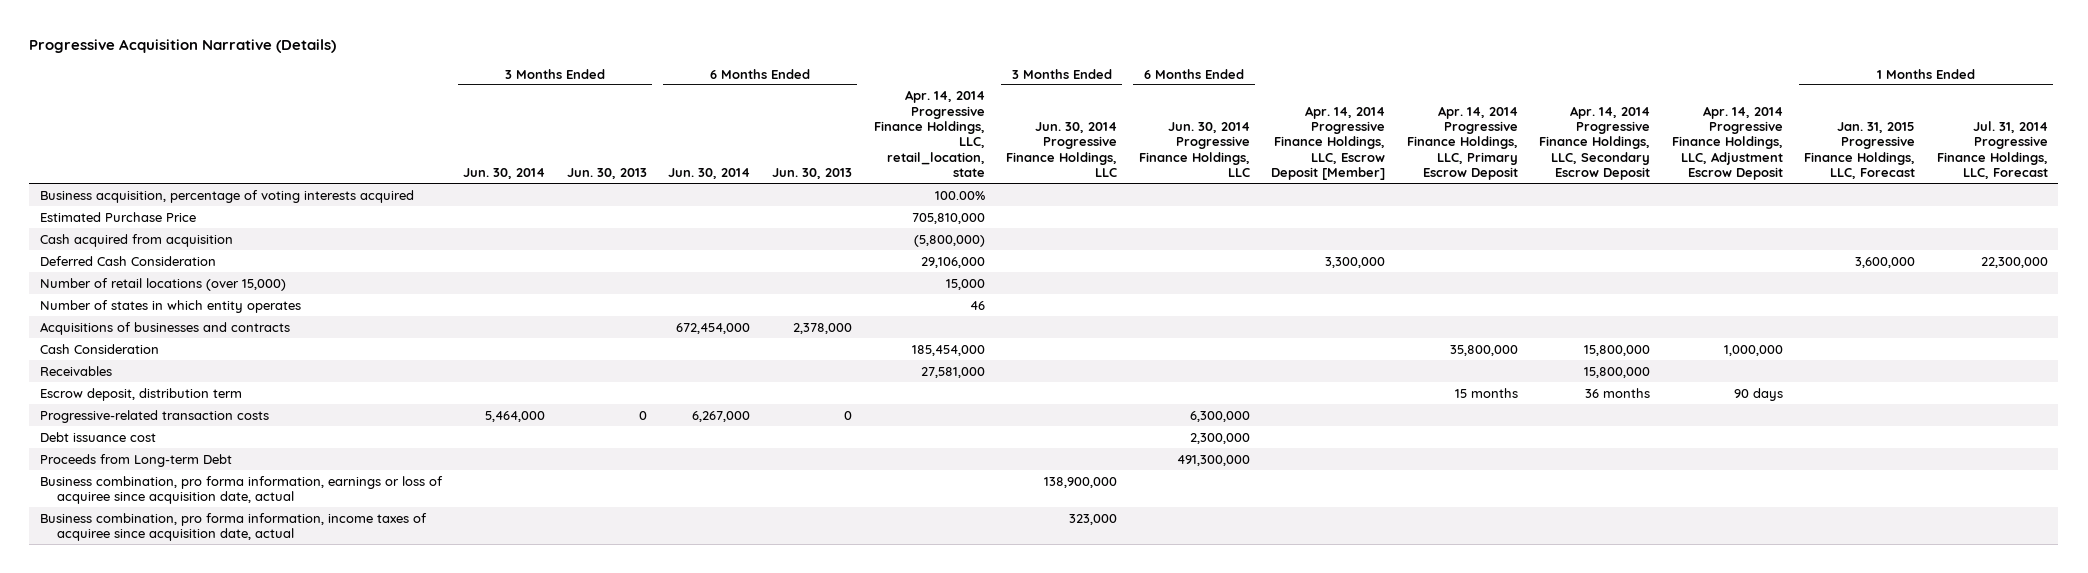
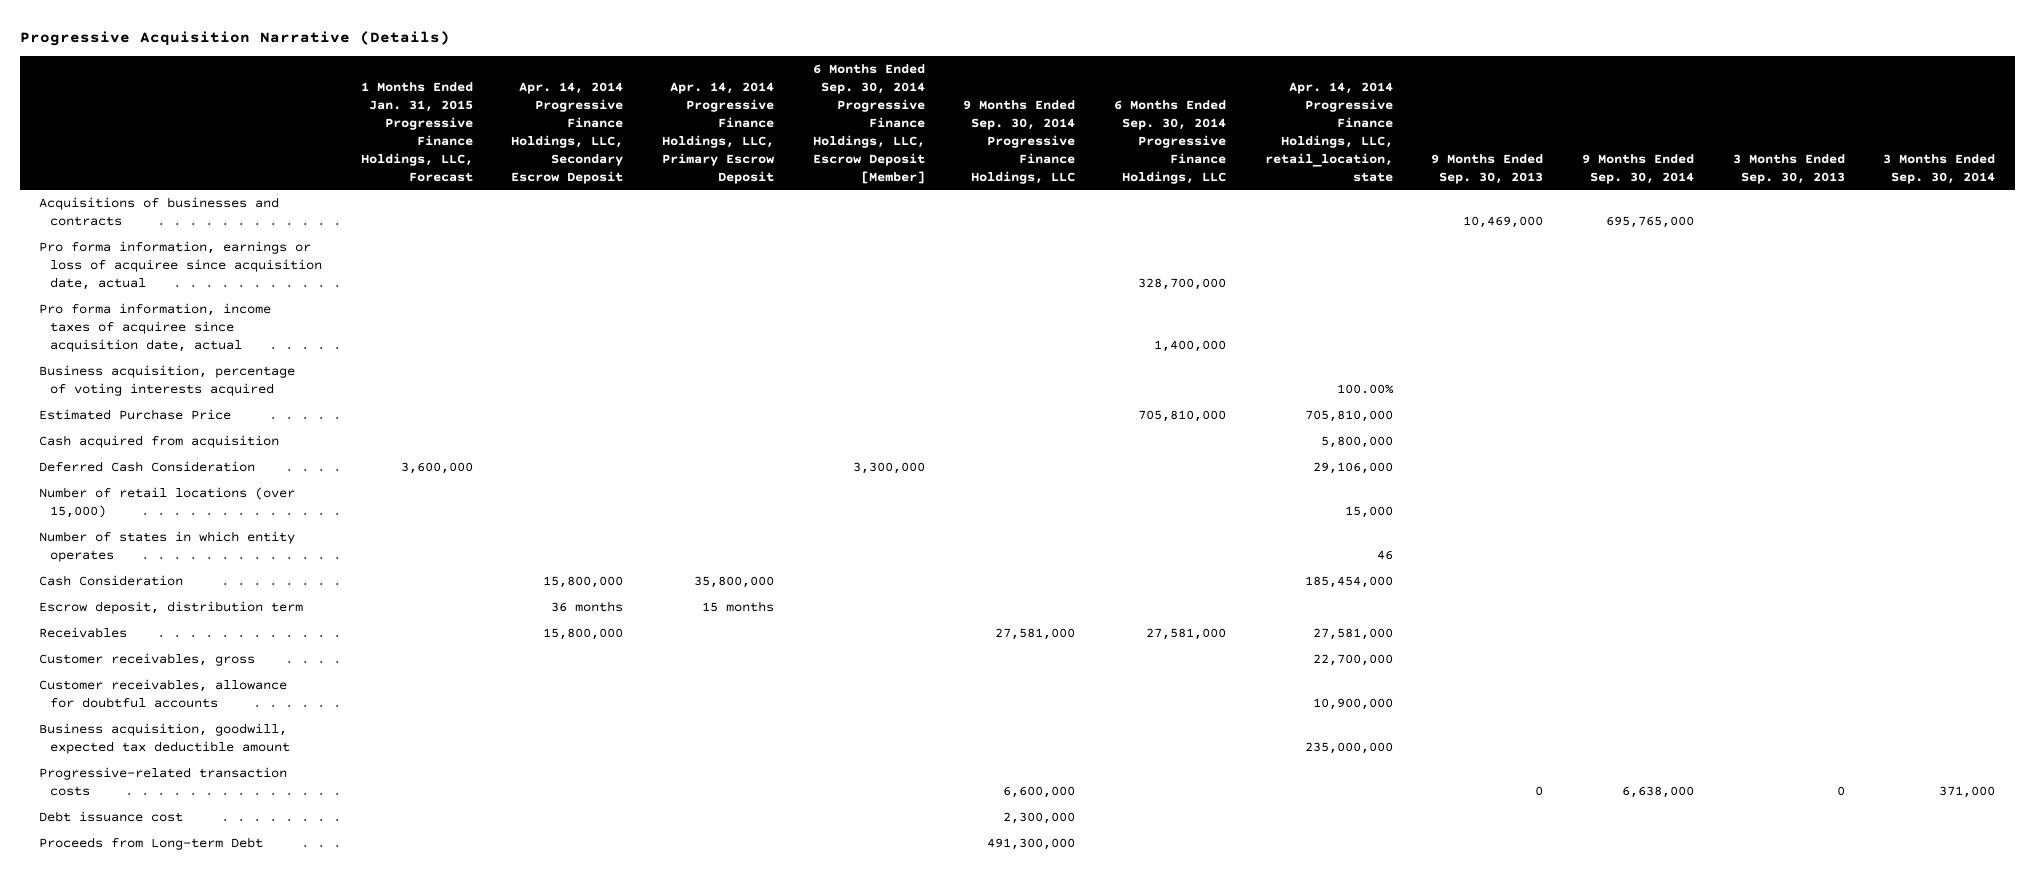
- | 3 Months Ended Jun. 30, 2014 | 3 Months Ended Jun. 30, 2013 | 6 Months Ended Jun. 30, 2014 | 6 Months Ended Jun. 30, 2013 | Apr. 14, 2014 Progressive Finance Holdings, LLC, retail_location, state | 3 Months Ended Jun. 30, 2014 Progressive Finance Holdings, LLC | 6 Months Ended Jun. 30, 2014 Progressive Finance Holdings, LLC | Apr. 14, 2014 Progressive Finance Holdings, LLC, Escrow Deposit [Member] | Apr. 14, 2014 Progressive Finance Holdings, LLC, Primary Escrow Deposit | Apr. 14, 2014 Progressive Finance Holdings, LLC, Secondary Escrow Deposit | Apr. 14, 2014 Progressive Finance Holdings, LLC, Adjustment Escrow Deposit | 1 Months Ended Jan. 31, 2015 Progressive Finance Holdings, LLC, Forecast | 1 Months Ended Jul. 31, 2014 Progressive Finance Holdings, LLC, Forecast
+ | 1 Months Ended Jan. 31, 2015 Progressive Finance Holdings, LLC, Forecast | Apr. 14, 2014 Progressive Finance Holdings, LLC, Secondary Escrow Deposit | Apr. 14, 2014 Progressive Finance Holdings, LLC, Primary Escrow Deposit | 6 Months Ended Sep. 30, 2014 Progressive Finance Holdings, LLC, Escrow Deposit [Member] | 9 Months Ended Sep. 30, 2014 Progressive Finance Holdings, LLC | 6 Months Ended Sep. 30, 2014 Progressive Finance Holdings, LLC | Apr. 14, 2014 Progressive Finance Holdings, LLC, retail_location, state | 9 Months Ended Sep. 30, 2013 | 9 Months Ended Sep. 30, 2014 | 3 Months Ended Sep. 30, 2013 | 3 Months Ended Sep. 30, 2014
moved up: Acquisitions of businesses and contracts | | | | | | | | 10,469,000 | 695,765,000 | |
+ Pro forma information, earnings or loss of acquiree since acquisition date, actual | | | | | | 328,700,000 | | | | |
+ Pro forma information, income taxes of acquiree since acquisition date, actual | | | | | | 1,400,000 | | | | |
- Cash acquired from acquisition | | | | | (5,800,000) | | | | | | | |
+ Cash acquired from acquisition | | | | | | | 5,800,000 | | | |
moved down: Receivables | | 15,800,000 | | | 27,581,000 | 27,581,000 | 27,581,000 | | | |
+ Customer receivables, gross | | | | | | | 22,700,000 | | | |
+ Customer receivables, allowance for doubtful accounts | | | | | | | 10,900,000 | | | |
+ Business acquisition, goodwill, expected tax deductible amount | | | | | | | 235,000,000 | | | |
- Business combination, pro forma information, earnings or loss of acquiree since acquisition date, actual | | | | | | 138,900,000 | | | | | | |
- Business combination, pro forma information, income taxes of acquiree since acquisition date, actual | | | | | | 323,000 | | | | | | |

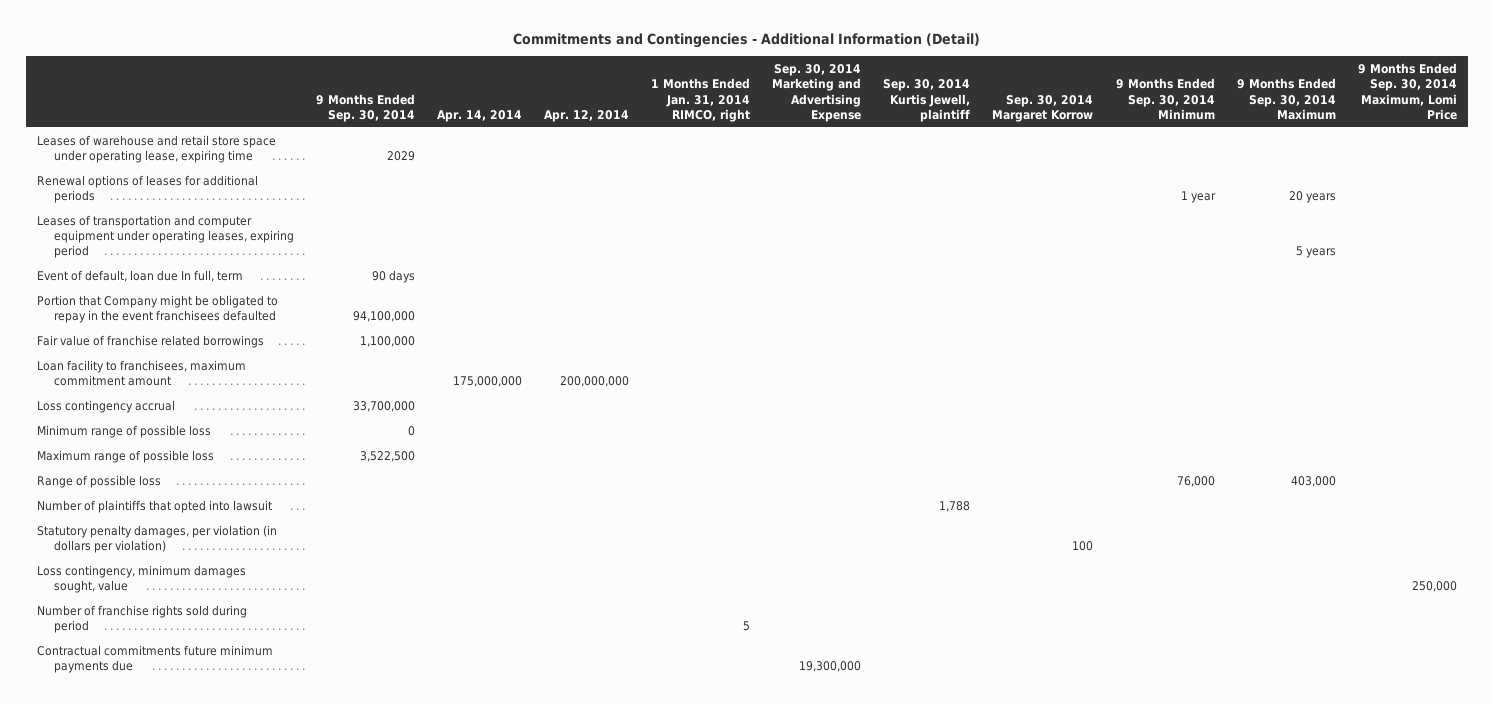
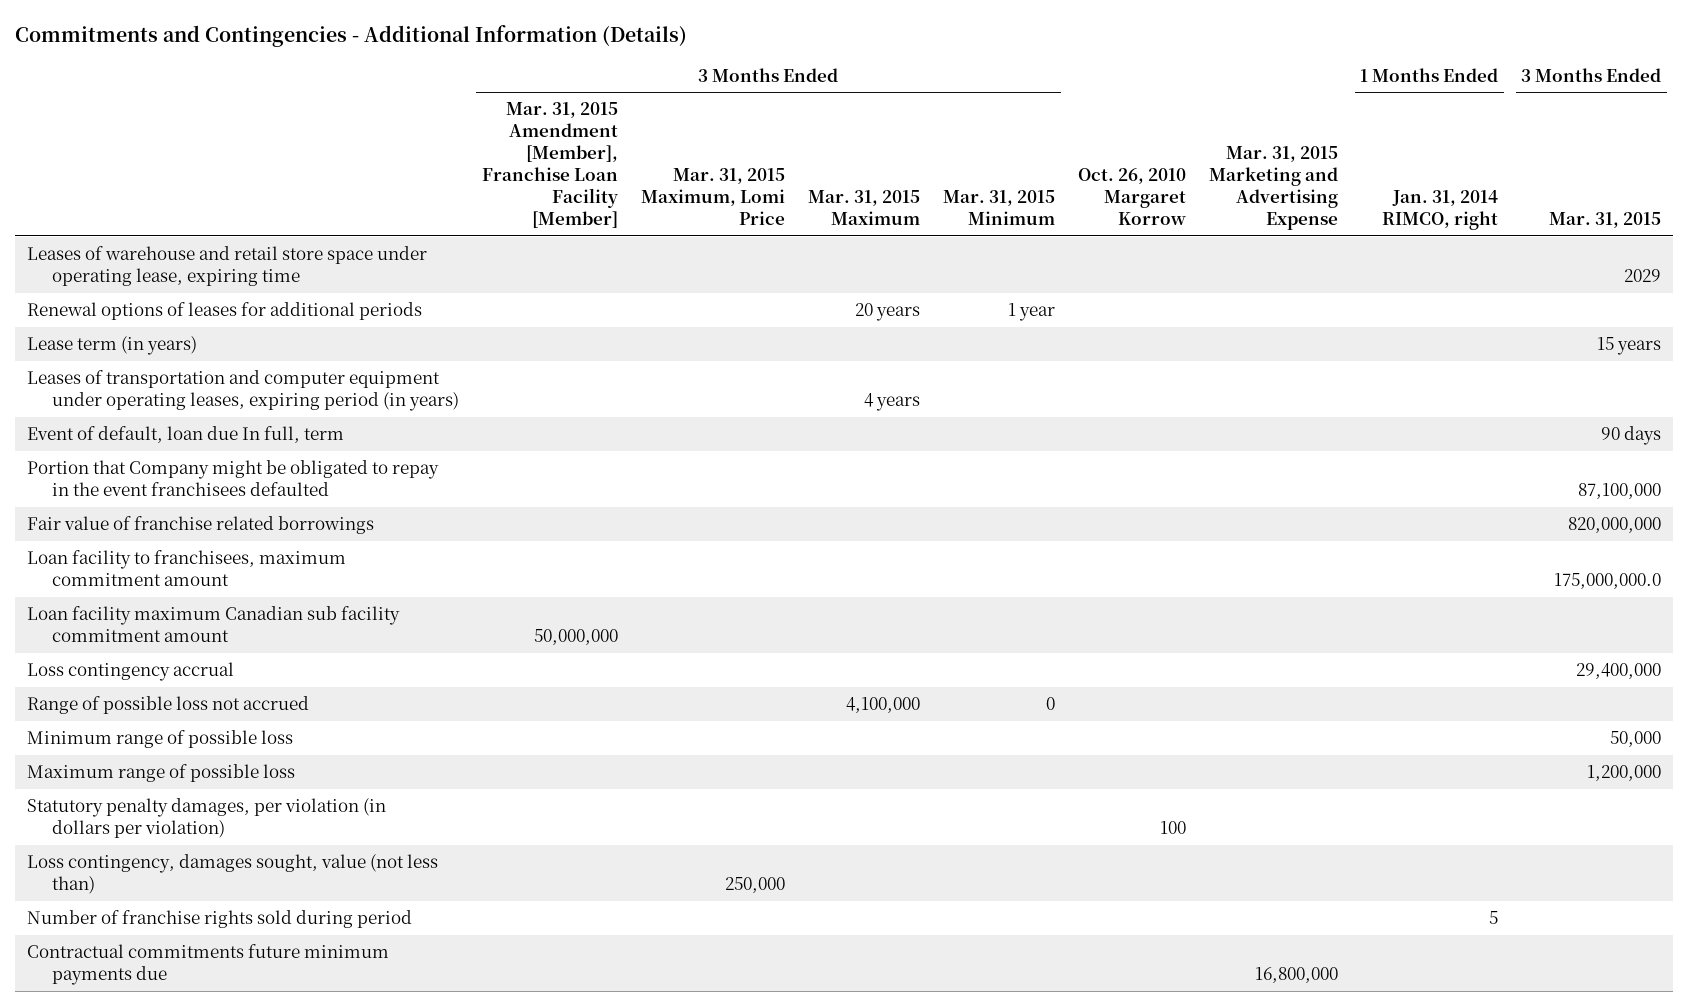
- Commitments and Contingencies - Additional Information (Detail)
+ Commitments and Contingencies - Additional Information (Details)
- | 9 Months Ended Sep. 30, 2014 | Apr. 14, 2014 | Apr. 12, 2014 | 1 Months Ended Jan. 31, 2014 RIMCO, right | Sep. 30, 2014 Marketing and Advertising Expense | Sep. 30, 2014 Kurtis Jewell, plaintiff | Sep. 30, 2014 Margaret Korrow | 9 Months Ended Sep. 30, 2014 Minimum | 9 Months Ended Sep. 30, 2014 Maximum | 9 Months Ended Sep. 30, 2014 Maximum, Lomi Price
+ | 3 Months Ended Mar. 31, 2015 Amendment [Member], Franchise Loan Facility [Member] | 3 Months Ended Mar. 31, 2015 Maximum, Lomi Price | 3 Months Ended Mar. 31, 2015 Maximum | 3 Months Ended Mar. 31, 2015 Minimum | Oct. 26, 2010 Margaret Korrow | Mar. 31, 2015 Marketing and Advertising Expense | 1 Months Ended Jan. 31, 2014 RIMCO, right | 3 Months Ended Mar. 31, 2015
- Leases of transportation and computer equipment under operating leases, expiring period | | | | | | | | | 5 years |
+ Lease term (in years) | | | | | | | | 15 years
+ Leases of transportation and computer equipment under operating leases, expiring period (in years) | | | 4 years | | | | |
+ Loan facility maximum Canadian sub facility commitment amount | 50,000,000 | | | | | | |
+ Range of possible loss not accrued | | | 4,100,000 | 0 | | | |
- Range of possible loss | | | | | | | | 76,000 | 403,000 |
- Number of plaintiffs that opted into lawsuit | | | | | | 1,788 | | | |
- Loss contingency, minimum damages sought, value | | | | | | | | | | 250,000
+ Loss contingency, damages sought, value (not less than) | | 250,000 | | | | | |

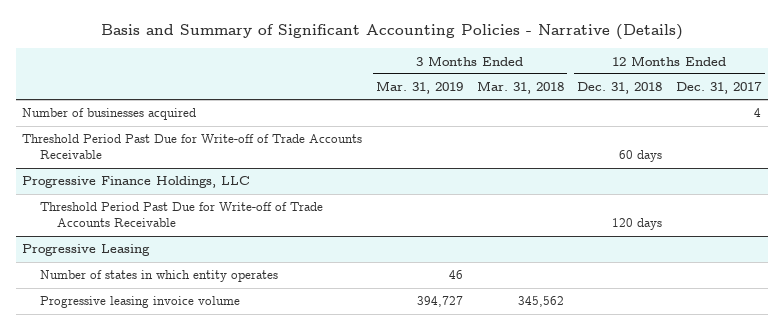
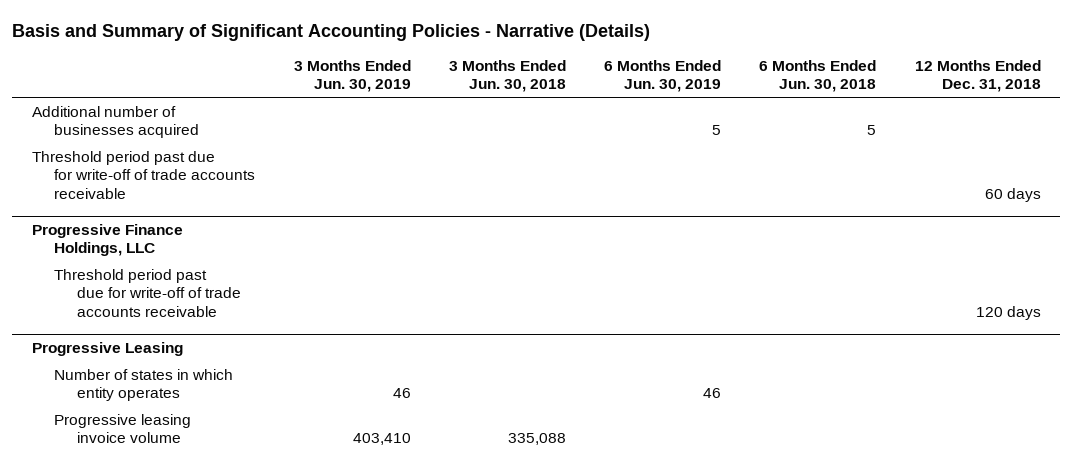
- | 3 Months Ended Mar. 31, 2019 | 3 Months Ended Mar. 31, 2018 | 12 Months Ended Dec. 31, 2018 | 12 Months Ended Dec. 31, 2017
+ | 3 Months Ended Jun. 30, 2019 | 3 Months Ended Jun. 30, 2018 | 6 Months Ended Jun. 30, 2019 | 6 Months Ended Jun. 30, 2018 | 12 Months Ended Dec. 31, 2018
- Number of businesses acquired | | | | 4
- Threshold Period Past Due for Write-off of Trade Accounts Receivable | | | 60 days |
+ Additional number of businesses acquired | | | 5 | 5 |
+ Threshold period past due for write-off of trade accounts receivable | | | | | 60 days
@ Progressive Finance Holdings, LLC
- Threshold Period Past Due for Write-off of Trade Accounts Receivable | | | 120 days |
+ Threshold period past due for write-off of trade accounts receivable | | | | | 120 days

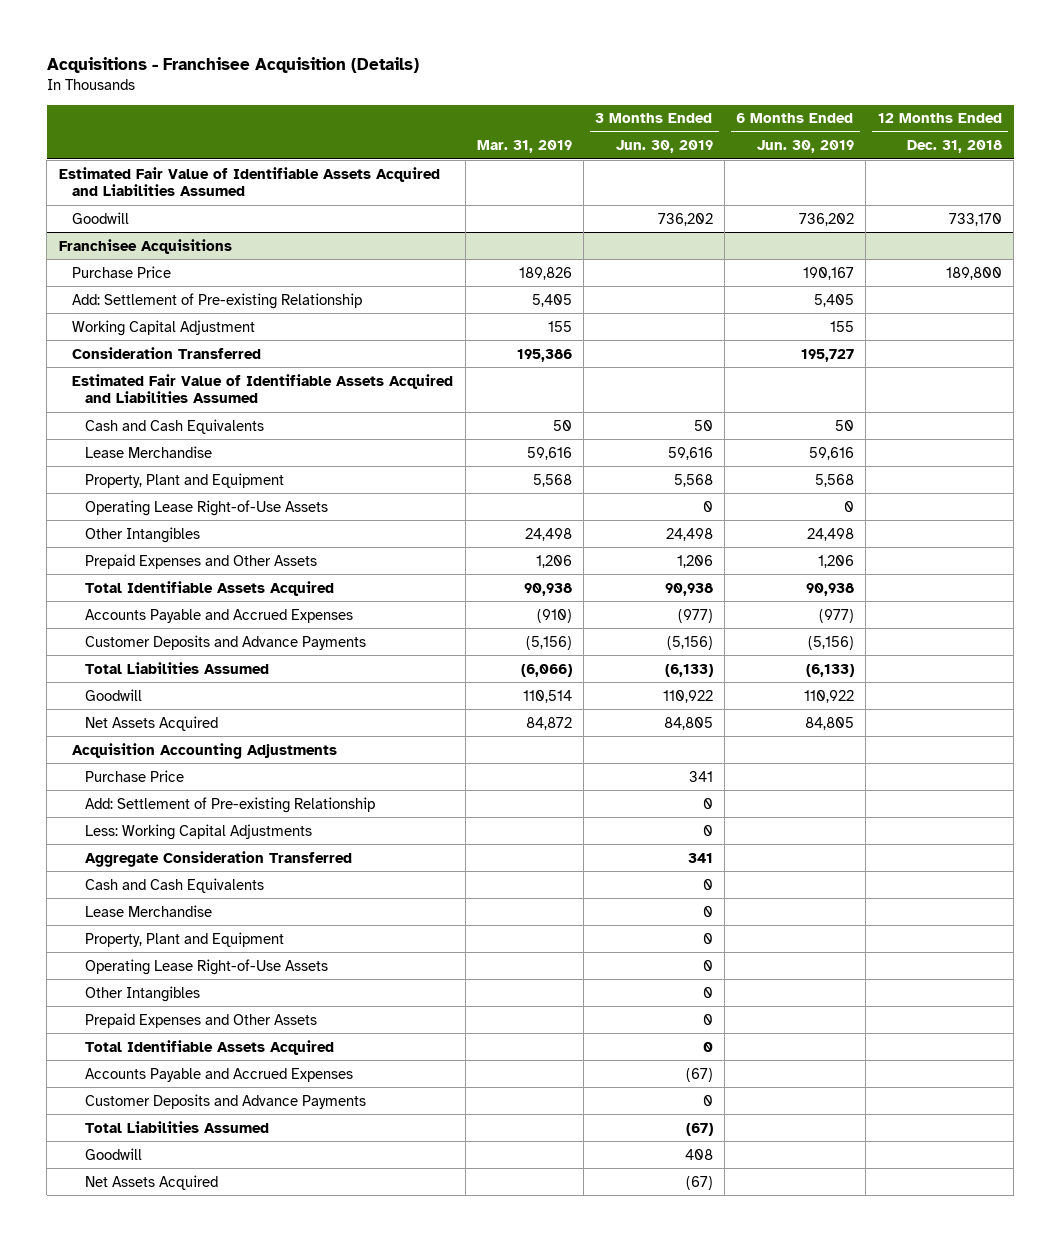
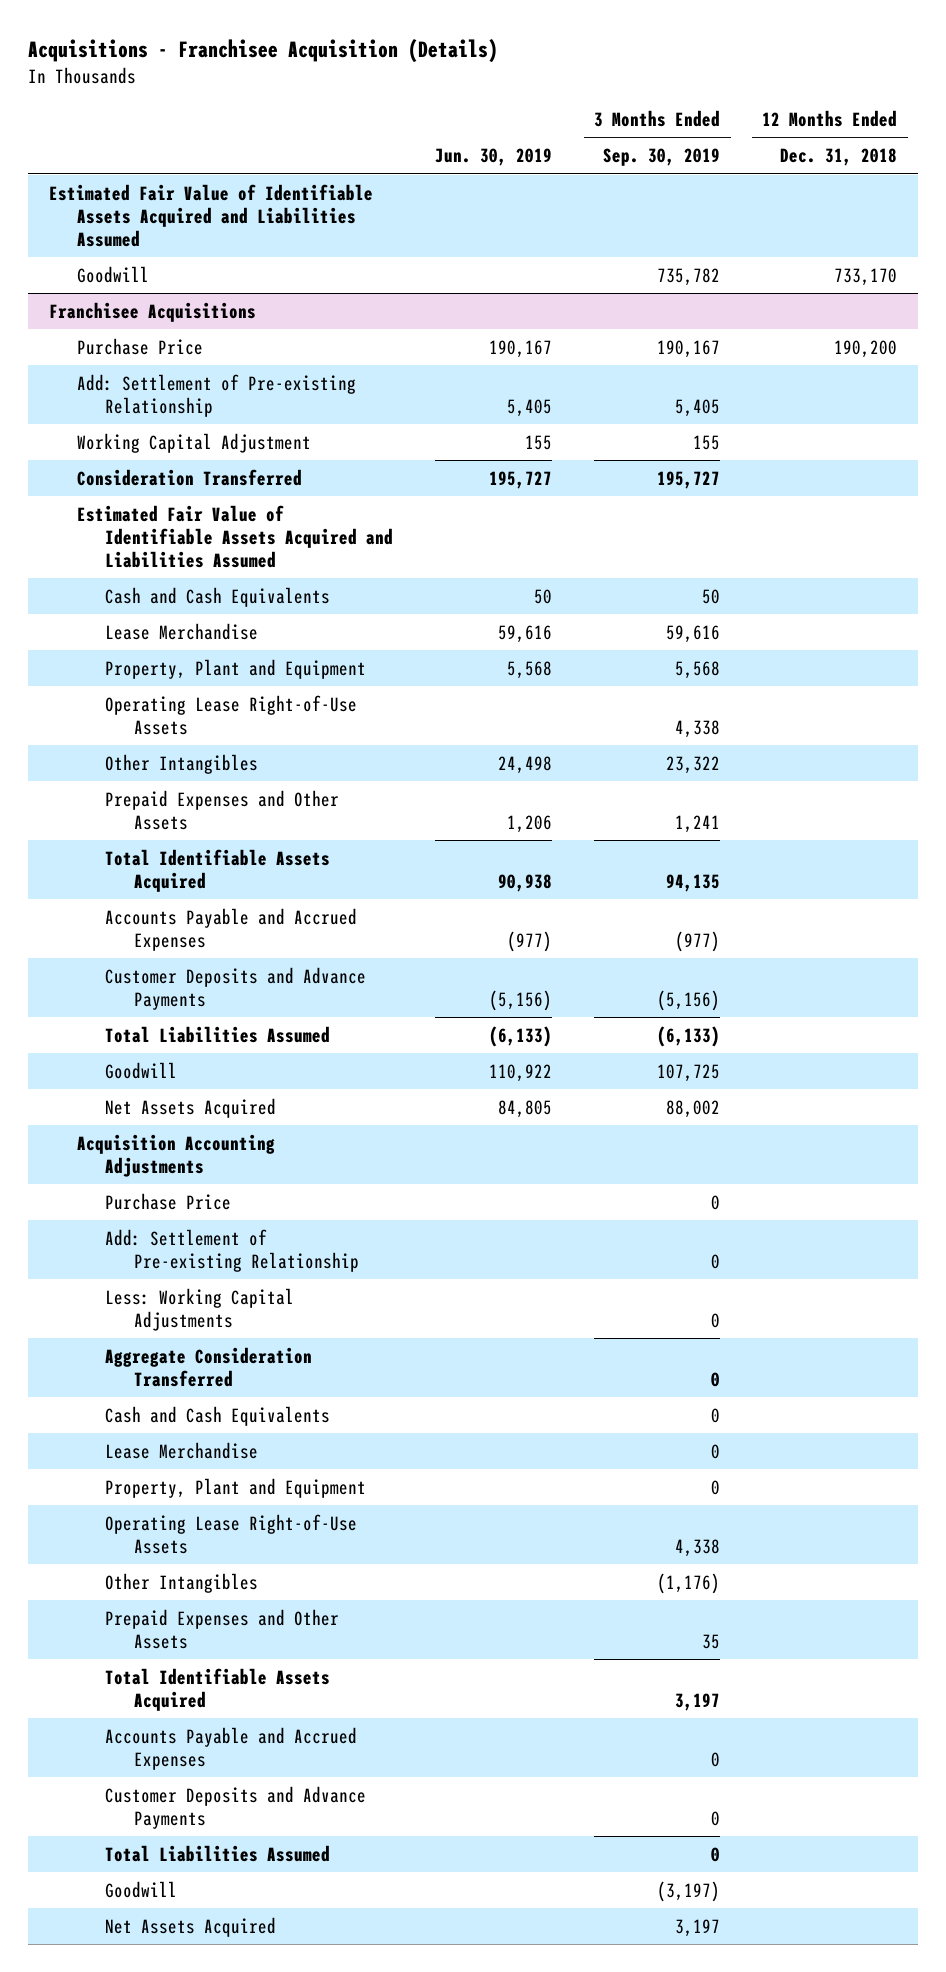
- | Mar. 31, 2019 | 3 Months Ended Jun. 30, 2019 | 6 Months Ended Jun. 30, 2019 | 12 Months Ended Dec. 31, 2018
+ | Jun. 30, 2019 | 3 Months Ended Sep. 30, 2019 | 12 Months Ended Dec. 31, 2018
@ Franchisee Acquisitions
- Purchase Price | 189,826 | | 190,167 | 189,800
+ Purchase Price | 190,167 | 190,167 | 190,200

